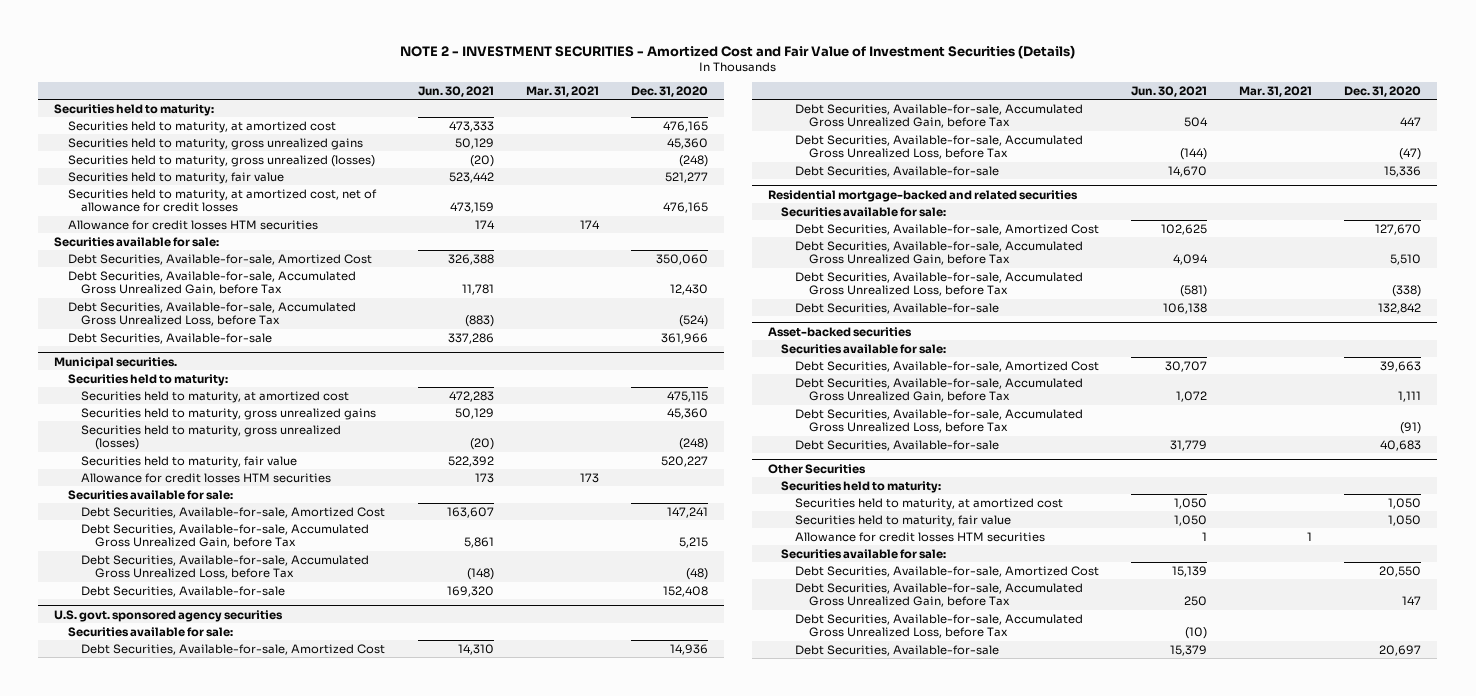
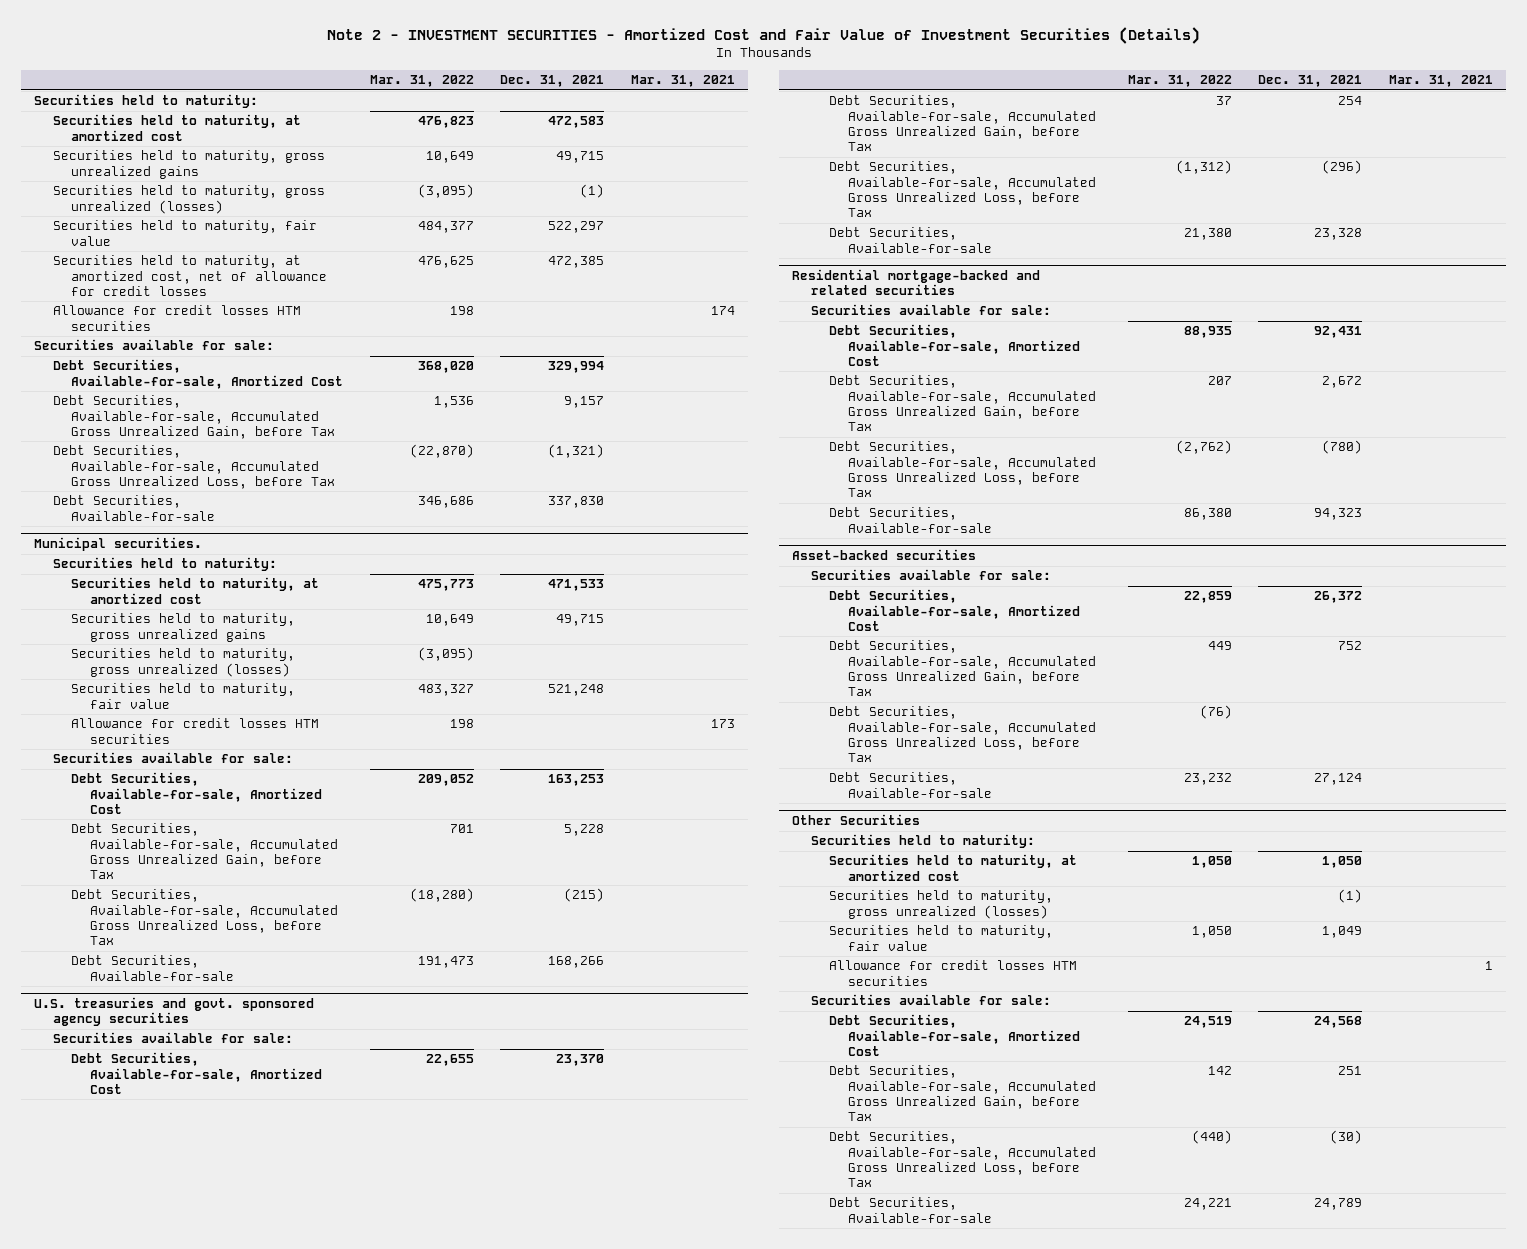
- NOTE 2 - INVESTMENT SECURITIES - Amortized Cost and Fair Value of Investment Securities (Details)
+ Note 2 - INVESTMENT SECURITIES - Amortized Cost and Fair Value of Investment Securities (Details)
- | Jun. 30, 2021 | Mar. 31, 2021 | Dec. 31, 2020
+ | Mar. 31, 2022 | Dec. 31, 2021 | Mar. 31, 2021
- U.S. govt. sponsored agency securities
+ U.S. treasuries and govt. sponsored agency securities
@ Other Securities
+ Securities held to maturity, gross unrealized (losses) | | (1) |

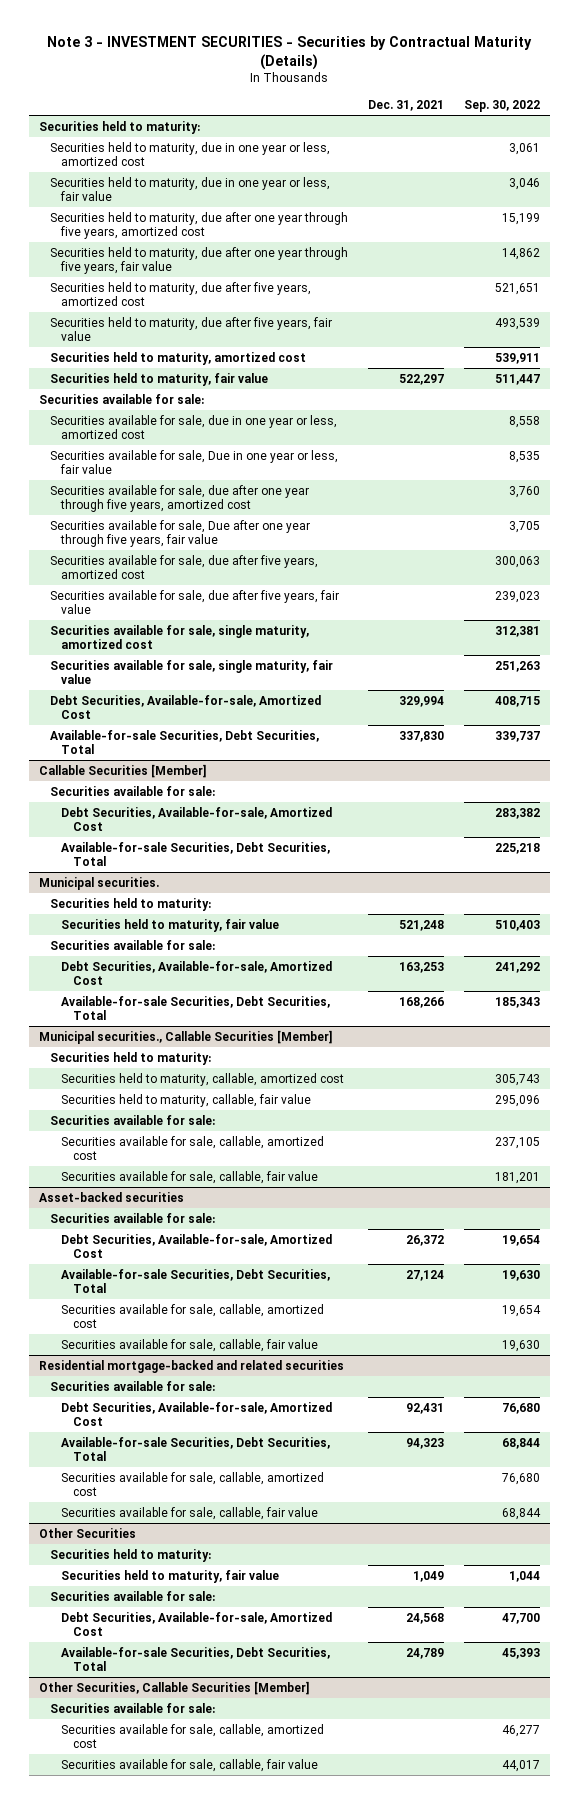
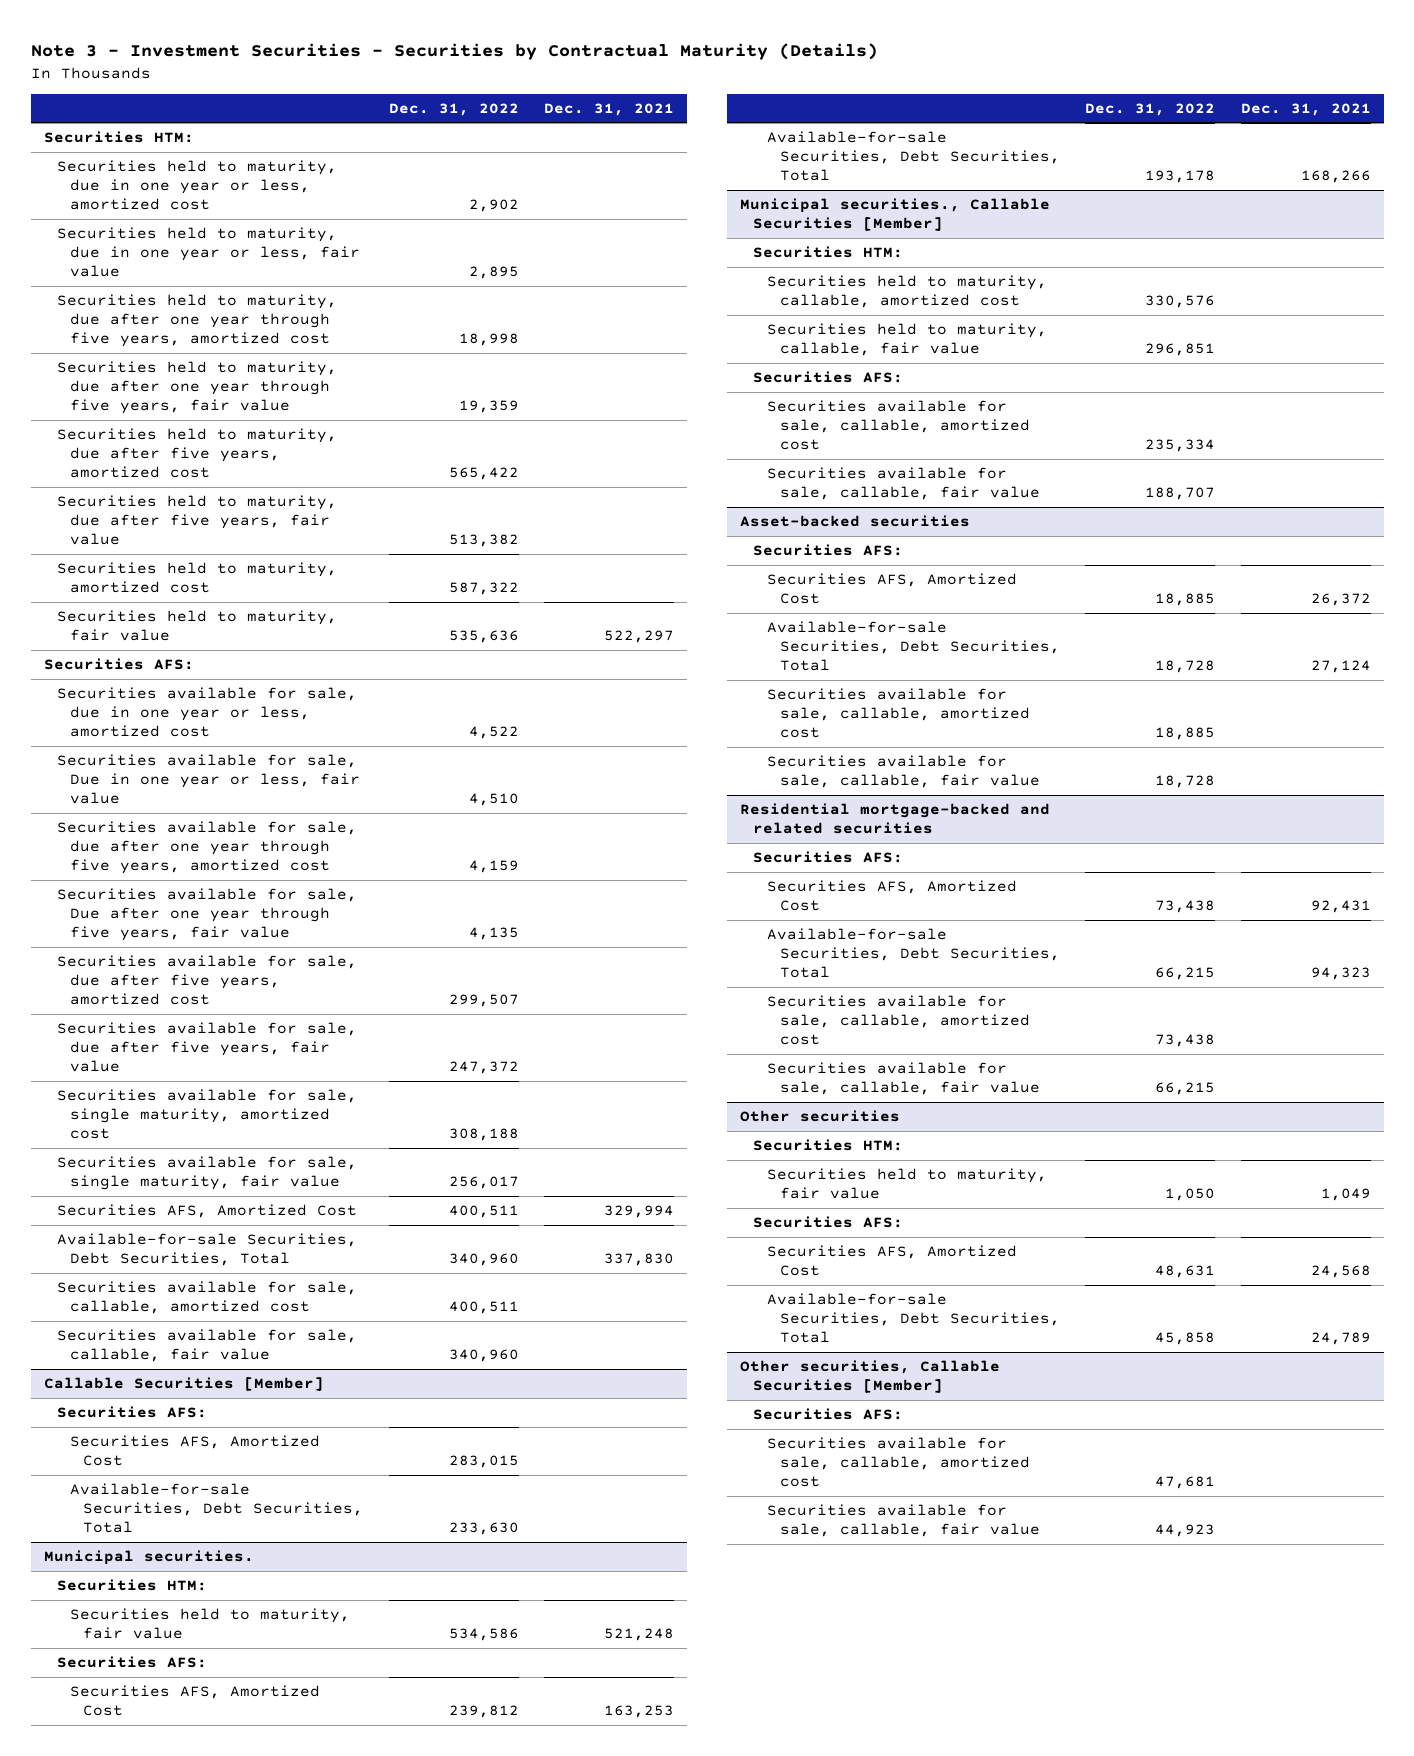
- Note 3 - INVESTMENT SECURITIES - Securities by Contractual Maturity (Details)
+ Note 3 - Investment Securities - Securities by Contractual Maturity (Details)
- | Dec. 31, 2021 | Sep. 30, 2022
+ | Dec. 31, 2022 | Dec. 31, 2021
- Securities held to maturity:
+ Securities HTM:
- Securities available for sale:
+ Securities AFS:
- Debt Securities, Available-for-sale, Amortized Cost | 329,994 | 408,715
+ Securities AFS, Amortized Cost | 400,511 | 329,994
+ Securities available for sale, callable, amortized cost | 400,511 |
+ Securities available for sale, callable, fair value | 340,960 |
@ Callable Securities [Member]
- Securities available for sale:
- Debt Securities, Available-for-sale, Amortized Cost | | 283,382
+ Securities AFS:
+ Securities AFS, Amortized Cost | 283,015 |
@ Municipal securities.
- Securities held to maturity:
+ Securities HTM:
- Securities available for sale:
- Debt Securities, Available-for-sale, Amortized Cost | 163,253 | 241,292
+ Securities AFS:
+ Securities AFS, Amortized Cost | 239,812 | 163,253
@ Municipal securities., Callable Securities [Member]
- Securities held to maturity:
+ Securities HTM:
- Securities available for sale:
+ Securities AFS:
@ Asset-backed securities
- Securities available for sale:
- Debt Securities, Available-for-sale, Amortized Cost | 26,372 | 19,654
+ Securities AFS:
+ Securities AFS, Amortized Cost | 18,885 | 26,372
@ Residential mortgage-backed and related securities
- Securities available for sale:
- Debt Securities, Available-for-sale, Amortized Cost | 92,431 | 76,680
+ Securities AFS:
+ Securities AFS, Amortized Cost | 73,438 | 92,431
- Other Securities
- Securities held to maturity:
+ Other securities
+ Securities HTM:
- Securities available for sale:
- Debt Securities, Available-for-sale, Amortized Cost | 24,568 | 47,700
+ Securities AFS:
+ Securities AFS, Amortized Cost | 48,631 | 24,568
- Other Securities, Callable Securities [Member]
- Securities available for sale:
+ Other securities, Callable Securities [Member]
+ Securities AFS:

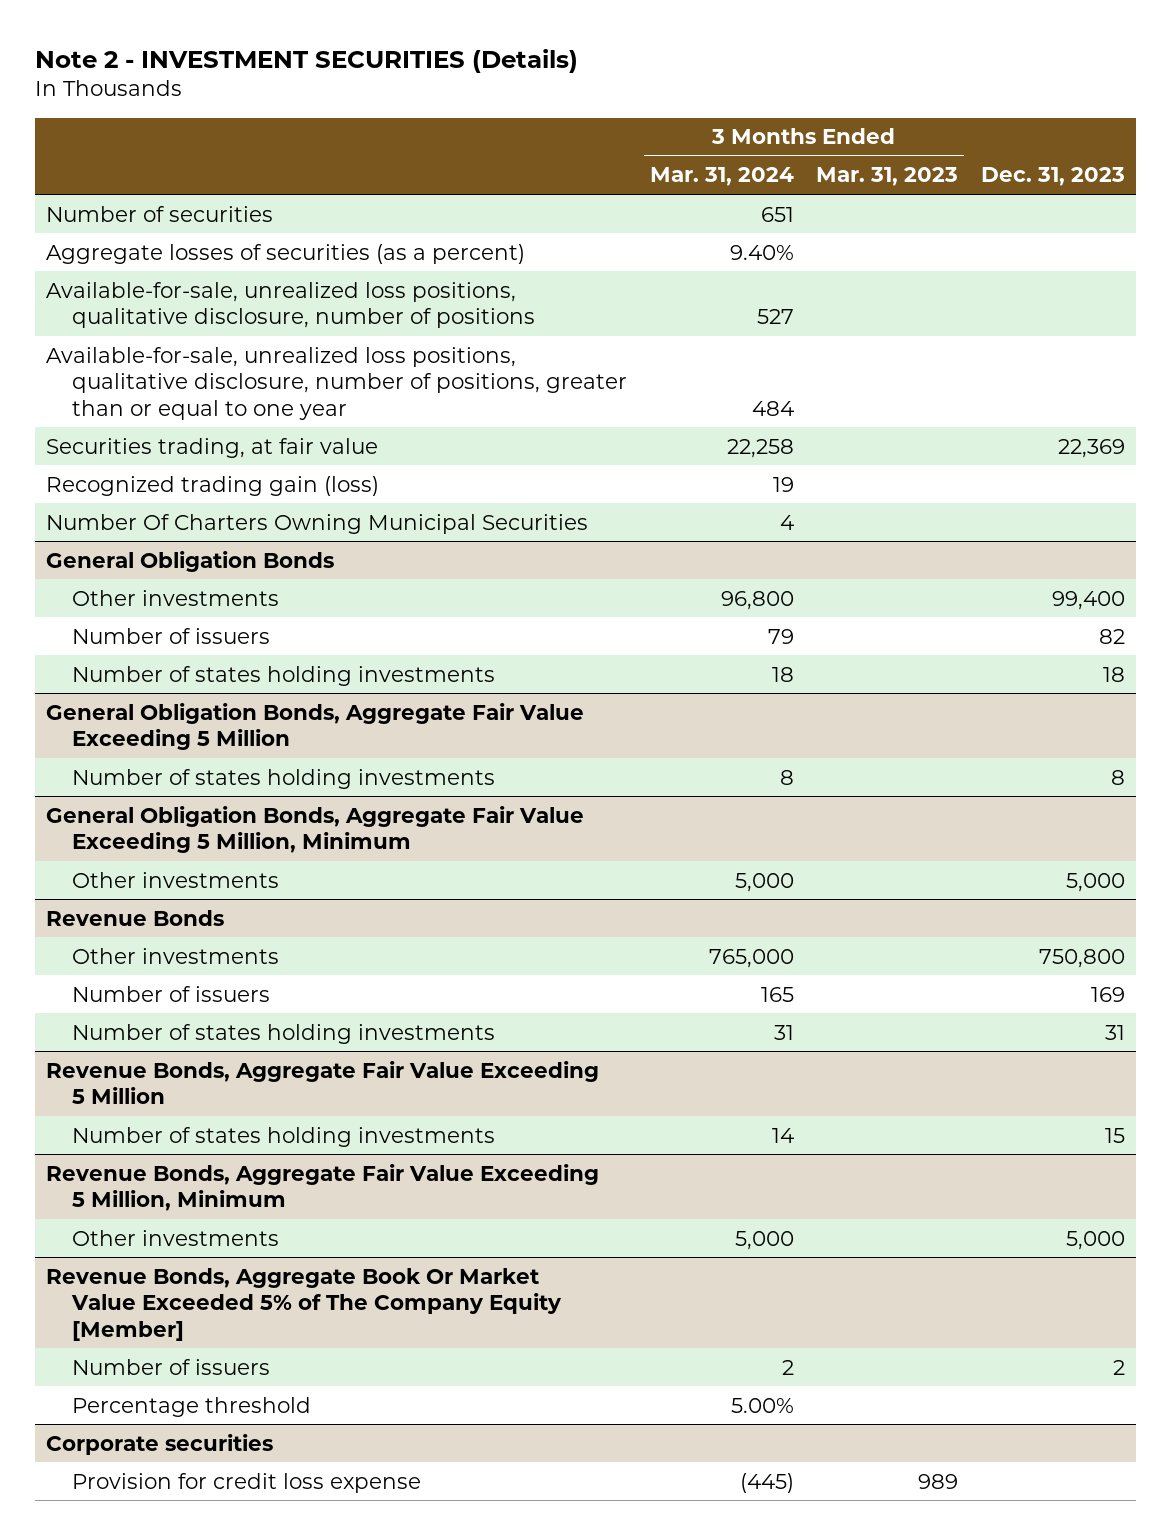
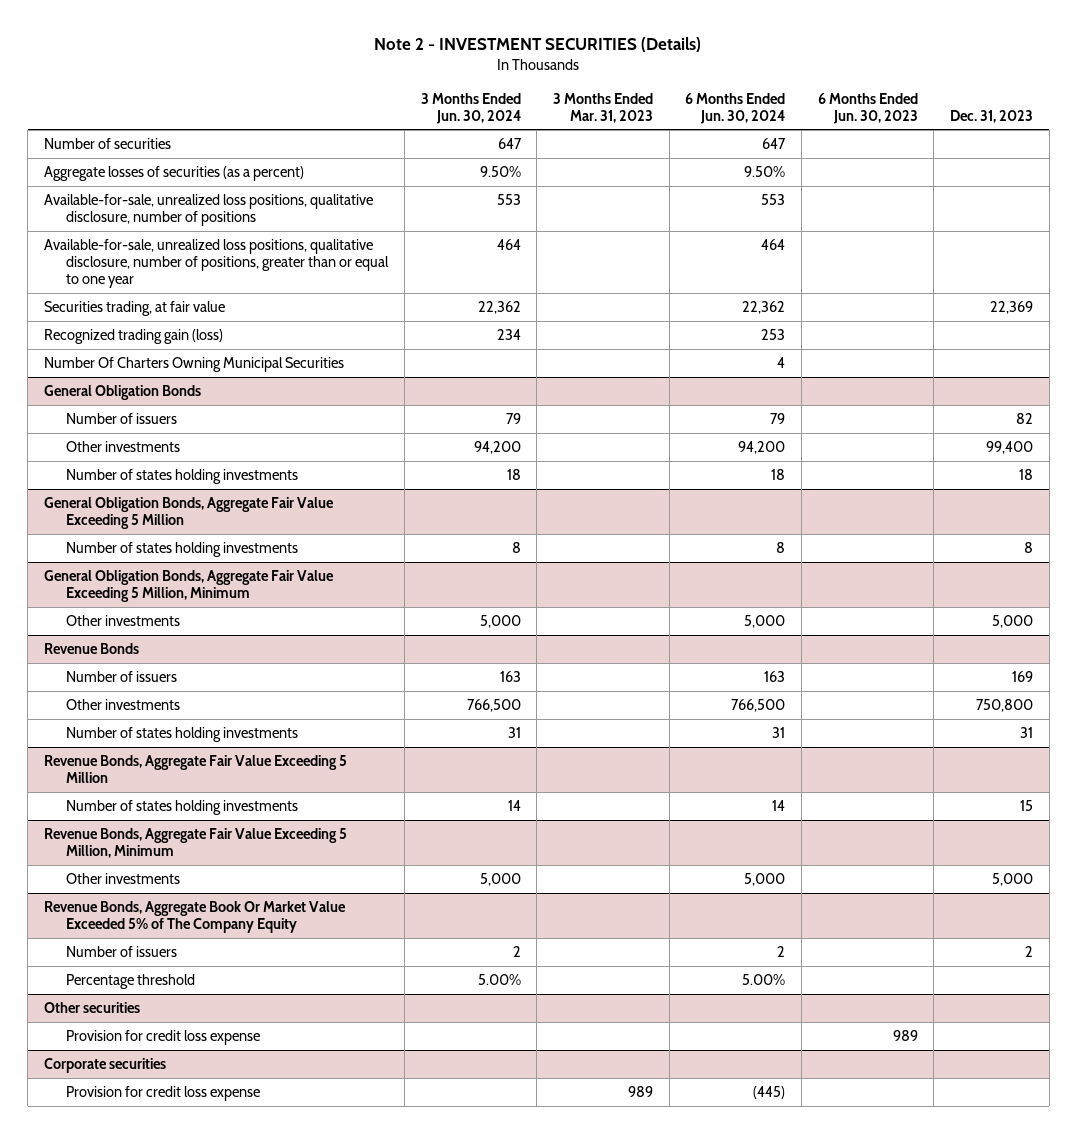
- | 3 Months Ended Mar. 31, 2024 | 3 Months Ended Mar. 31, 2023 | Dec. 31, 2023
+ | 3 Months Ended Jun. 30, 2024 | 3 Months Ended Mar. 31, 2023 | 6 Months Ended Jun. 30, 2024 | 6 Months Ended Jun. 30, 2023 | Dec. 31, 2023
@ General Obligation Bonds
moved down: Other investments | 94,200 | | 94,200 | | 99,400
@ Revenue Bonds
moved down: Other investments | 766,500 | | 766,500 | | 750,800
- Revenue Bonds, Aggregate Book Or Market Value Exceeded 5% of The Company Equity [Member]
+ Revenue Bonds, Aggregate Book Or Market Value Exceeded 5% of The Company Equity
+ Other securities
+ Provision for credit loss expense | | | | 989 |

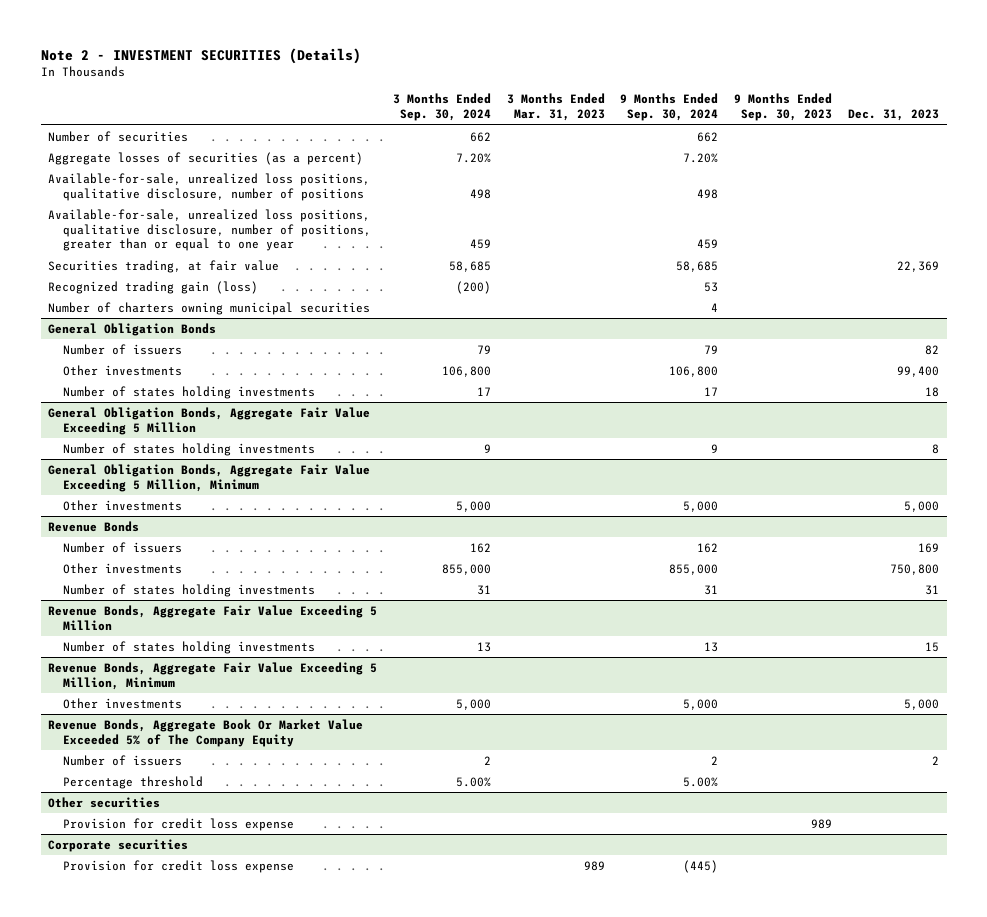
- | 3 Months Ended Jun. 30, 2024 | 3 Months Ended Mar. 31, 2023 | 6 Months Ended Jun. 30, 2024 | 6 Months Ended Jun. 30, 2023 | Dec. 31, 2023
+ | 3 Months Ended Sep. 30, 2024 | 3 Months Ended Mar. 31, 2023 | 9 Months Ended Sep. 30, 2024 | 9 Months Ended Sep. 30, 2023 | Dec. 31, 2023
- Number Of Charters Owning Municipal Securities | | | 4 | |
+ Number of charters owning municipal securities | | | 4 | |

